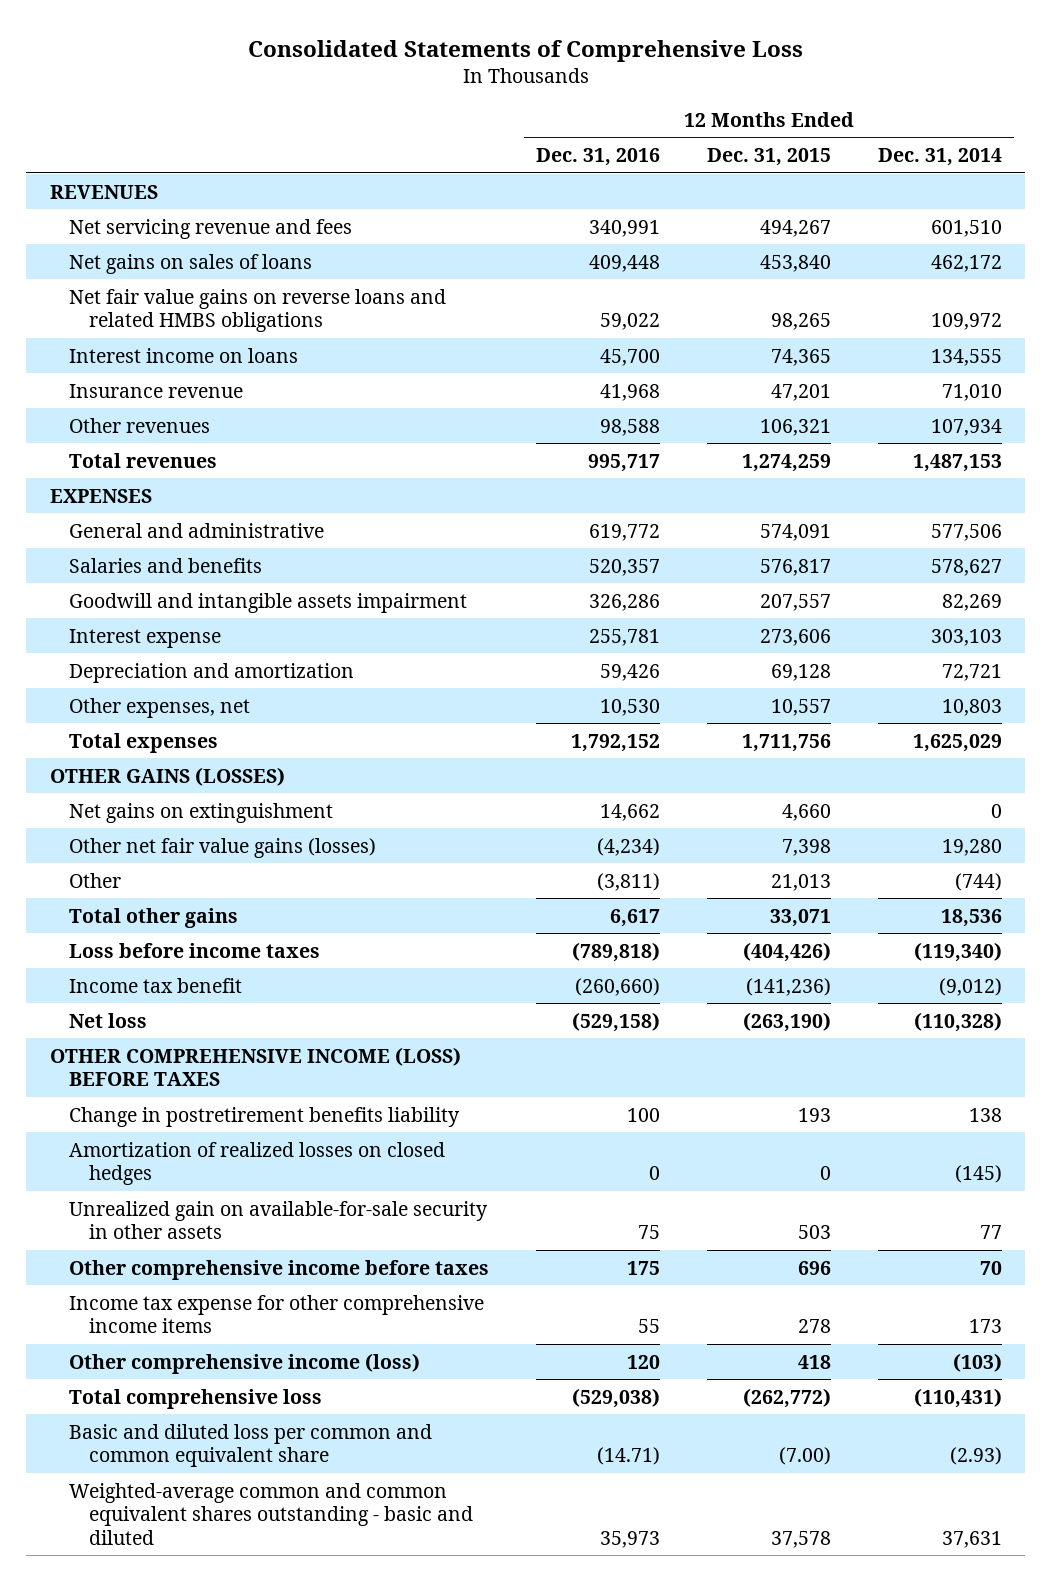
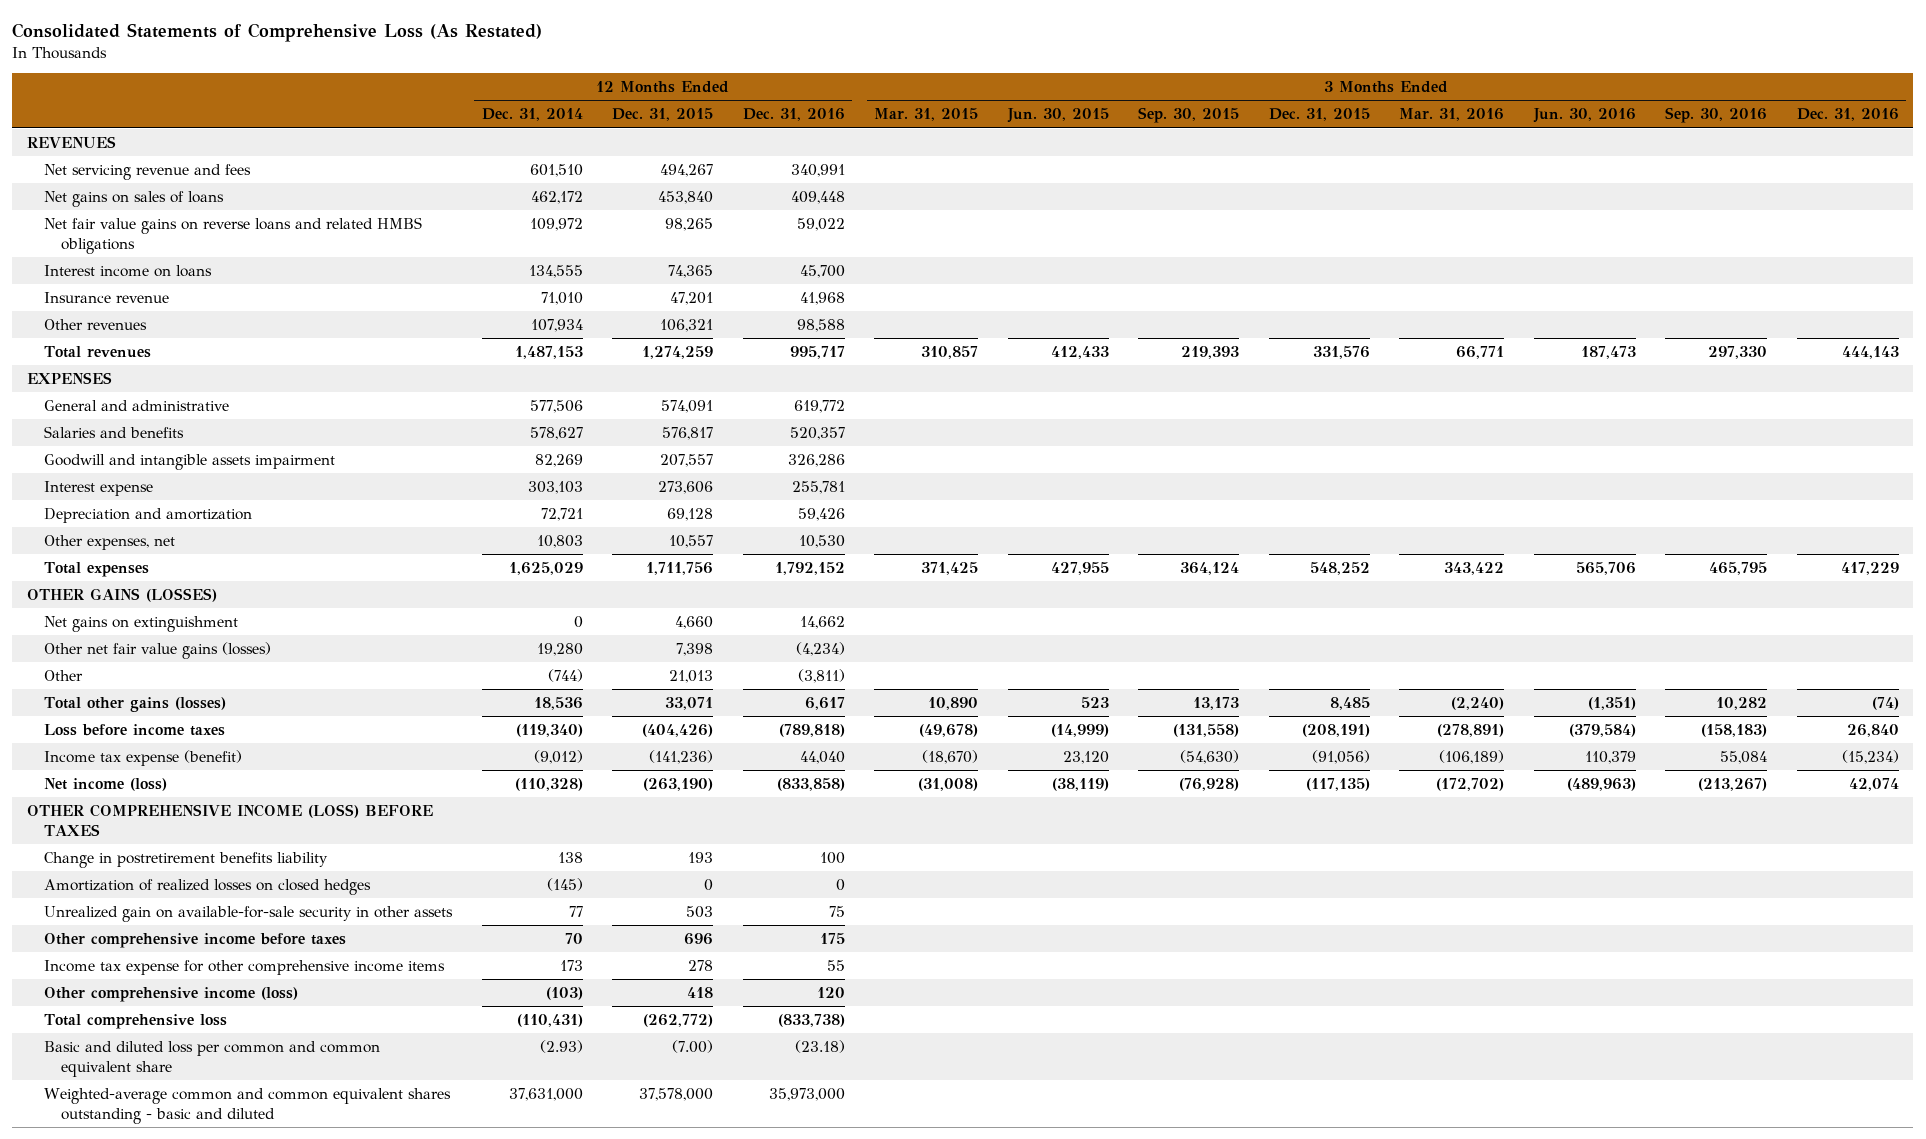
- Consolidated Statements of Comprehensive Loss
+ Consolidated Statements of Comprehensive Loss (As Restated)
- | 12 Months Ended Dec. 31, 2016 | 12 Months Ended Dec. 31, 2015 | 12 Months Ended Dec. 31, 2014
+ | 12 Months Ended Dec. 31, 2014 | 12 Months Ended Dec. 31, 2015 | 12 Months Ended Dec. 31, 2016 | 3 Months Ended Mar. 31, 2015 | 3 Months Ended Jun. 30, 2015 | 3 Months Ended Sep. 30, 2015 | 3 Months Ended Dec. 31, 2015 | 3 Months Ended Mar. 31, 2016 | 3 Months Ended Jun. 30, 2016 | 3 Months Ended Sep. 30, 2016 | 3 Months Ended Dec. 31, 2016
- Total other gains | 6,617 | 33,071 | 18,536
+ Total other gains (losses) | 18,536 | 33,071 | 6,617 | 10,890 | 523 | 13,173 | 8,485 | (2,240) | (1,351) | 10,282 | (74)
- Income tax benefit | (260,660) | (141,236) | (9,012)
- Net loss | (529,158) | (263,190) | (110,328)
+ Income tax expense (benefit) | (9,012) | (141,236) | 44,040 | (18,670) | 23,120 | (54,630) | (91,056) | (106,189) | 110,379 | 55,084 | (15,234)
+ Net income (loss) | (110,328) | (263,190) | (833,858) | (31,008) | (38,119) | (76,928) | (117,135) | (172,702) | (489,963) | (213,267) | 42,074
- Total comprehensive loss | (529,038) | (262,772) | (110,431)
- Basic and diluted loss per common and common equivalent share | (14.71) | (7.00) | (2.93)
- Weighted-average common and common equivalent shares outstanding - basic and diluted | 35,973 | 37,578 | 37,631
+ Total comprehensive loss | (110,431) | (262,772) | (833,738) | | | | | | | |
+ Basic and diluted loss per common and common equivalent share | (2.93) | (7.00) | (23.18) | | | | | | | |
+ Weighted-average common and common equivalent shares outstanding - basic and diluted | 37,631,000 | 37,578,000 | 35,973,000 | | | | | | | |

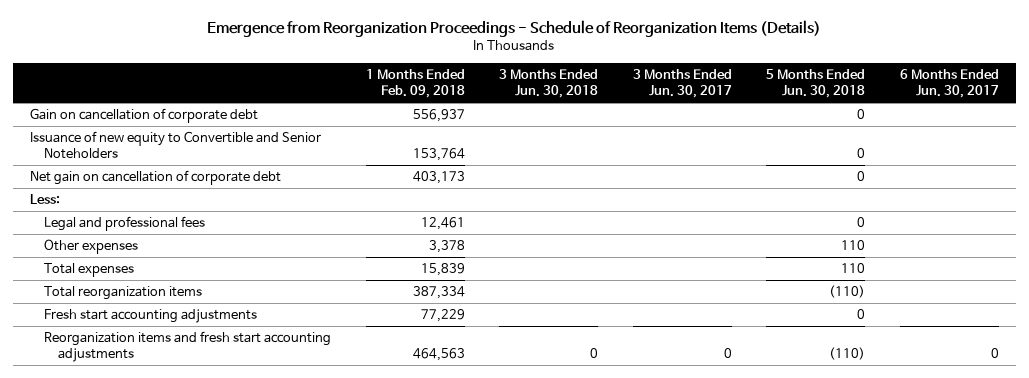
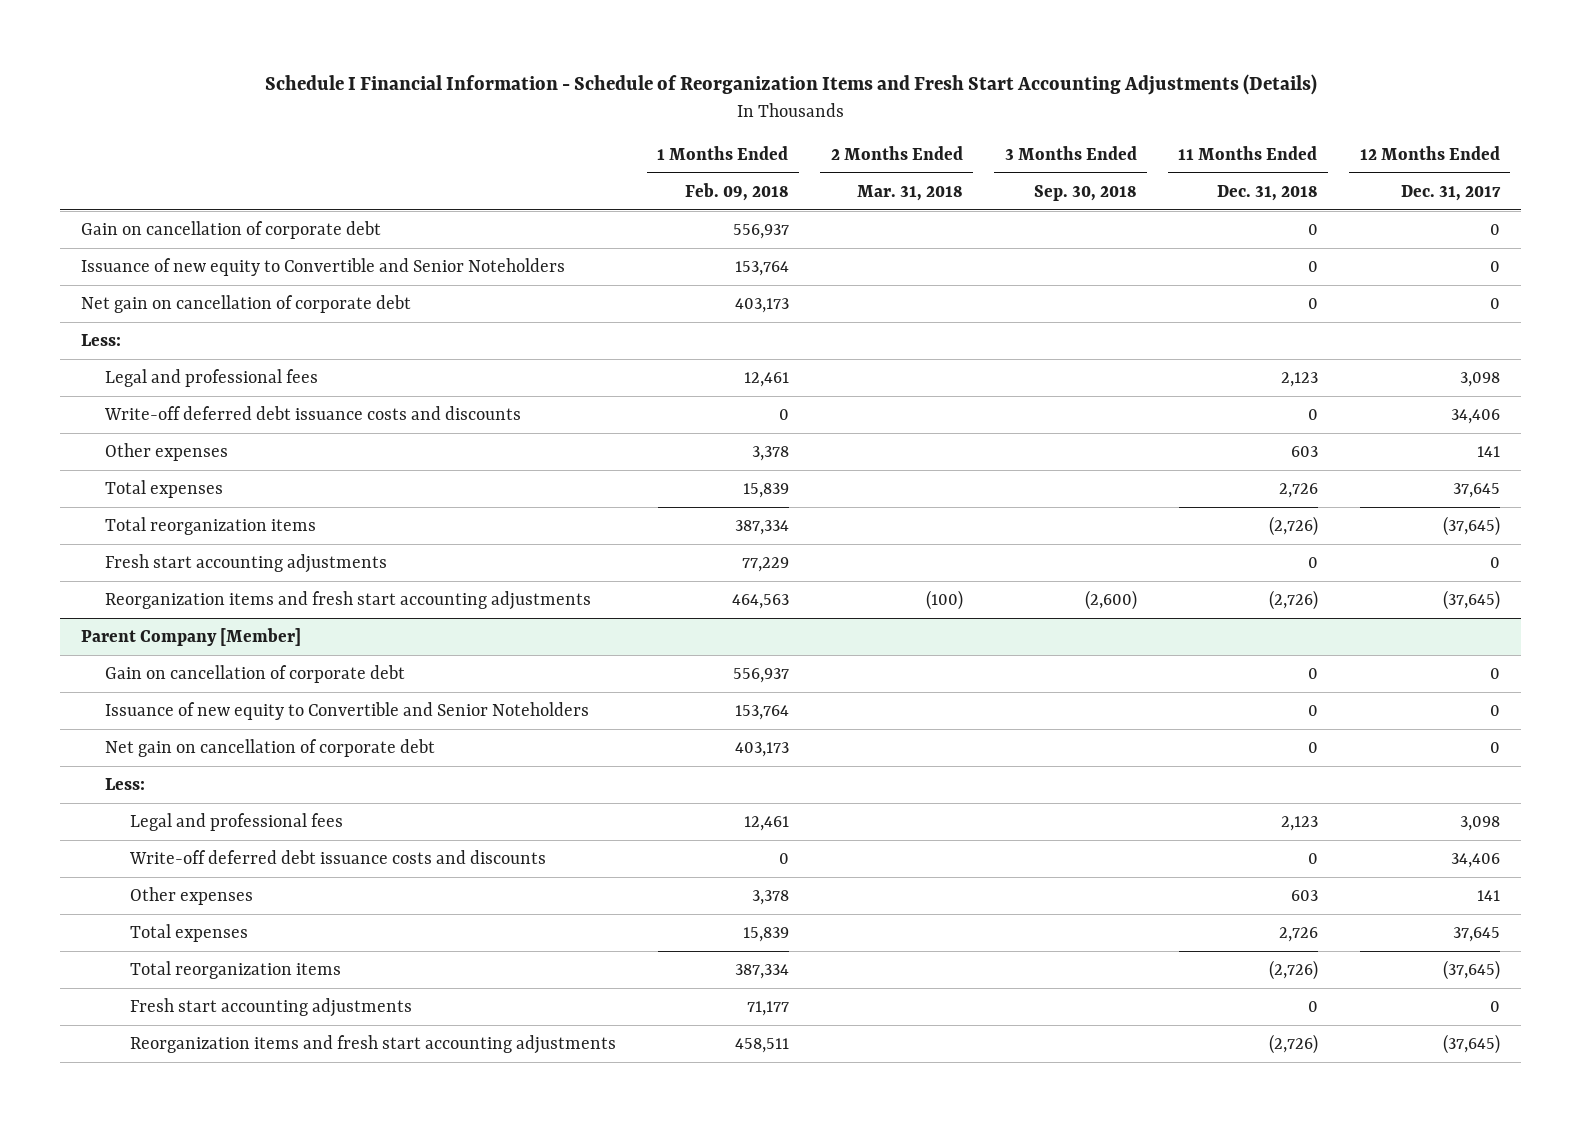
- Emergence from Reorganization Proceedings - Schedule of Reorganization Items (Details)
+ Schedule I Financial Information - Schedule of Reorganization Items and Fresh Start Accounting Adjustments (Details)
- | 1 Months Ended Feb. 09, 2018 | 3 Months Ended Jun. 30, 2018 | 3 Months Ended Jun. 30, 2017 | 5 Months Ended Jun. 30, 2018 | 6 Months Ended Jun. 30, 2017
+ | 1 Months Ended Feb. 09, 2018 | 2 Months Ended Mar. 31, 2018 | 3 Months Ended Sep. 30, 2018 | 11 Months Ended Dec. 31, 2018 | 12 Months Ended Dec. 31, 2017
+ Write-off deferred debt issuance costs and discounts | 0 | | | 0 | 34,406
+ Parent Company [Member]
+ Gain on cancellation of corporate debt | 556,937 | | | 0 | 0
+ Issuance of new equity to Convertible and Senior Noteholders | 153,764 | | | 0 | 0
+ Net gain on cancellation of corporate debt | 403,173 | | | 0 | 0
+ Less:
+ Legal and professional fees | 12,461 | | | 2,123 | 3,098
+ Write-off deferred debt issuance costs and discounts | 0 | | | 0 | 34,406
+ Other expenses | 3,378 | | | 603 | 141
+ Total expenses | 15,839 | | | 2,726 | 37,645
+ Total reorganization items | 387,334 | | | (2,726) | (37,645)
+ Fresh start accounting adjustments | 71,177 | | | 0 | 0
+ Reorganization items and fresh start accounting adjustments | 458,511 | | | (2,726) | (37,645)

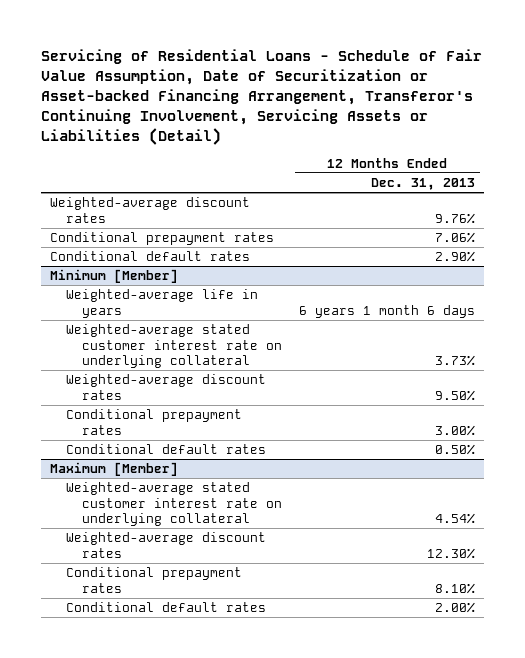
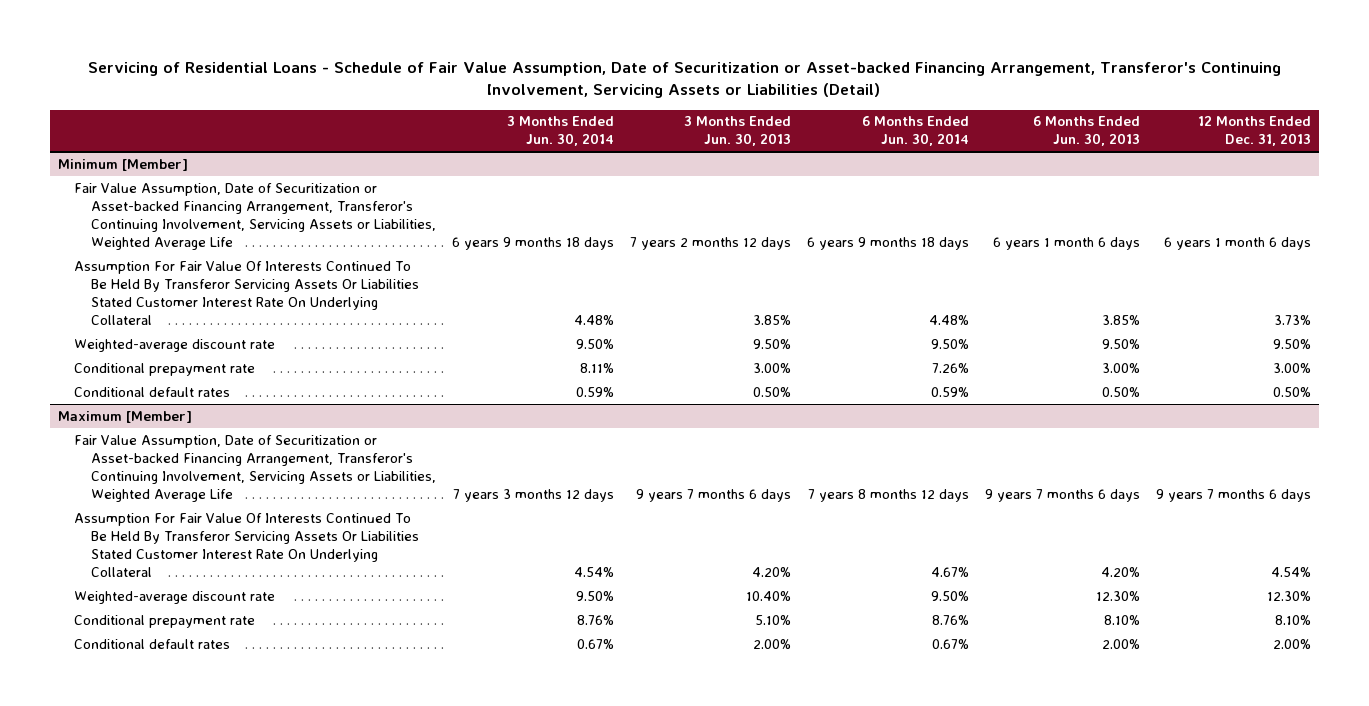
- | 12 Months Ended Dec. 31, 2013
+ | 3 Months Ended Jun. 30, 2014 | 3 Months Ended Jun. 30, 2013 | 6 Months Ended Jun. 30, 2014 | 6 Months Ended Jun. 30, 2013 | 12 Months Ended Dec. 31, 2013
- Weighted-average discount rates | 9.76%
- Conditional prepayment rates | 7.06%
- Conditional default rates | 2.90%
@ Minimum [Member]
- Weighted-average life in years | 6 years 1 month 6 days
- Weighted-average stated customer interest rate on underlying collateral | 3.73%
- Weighted-average discount rates | 9.50%
- Conditional prepayment rates | 3.00%
+ Fair Value Assumption, Date of Securitization or Asset-backed Financing Arrangement, Transferor's Continuing Involvement, Servicing Assets or Liabilities, Weighted Average Life | 6 years 9 months 18 days | 7 years 2 months 12 days | 6 years 9 months 18 days | 6 years 1 month 6 days | 6 years 1 month 6 days
+ Assumption For Fair Value Of Interests Continued To Be Held By Transferor Servicing Assets Or Liabilities Stated Customer Interest Rate On Underlying Collateral | 4.48% | 3.85% | 4.48% | 3.85% | 3.73%
+ Weighted-average discount rate | 9.50% | 9.50% | 9.50% | 9.50% | 9.50%
+ Conditional prepayment rate | 8.11% | 3.00% | 7.26% | 3.00% | 3.00%
@ Maximum [Member]
- Weighted-average stated customer interest rate on underlying collateral | 4.54%
- Weighted-average discount rates | 12.30%
- Conditional prepayment rates | 8.10%
+ Fair Value Assumption, Date of Securitization or Asset-backed Financing Arrangement, Transferor's Continuing Involvement, Servicing Assets or Liabilities, Weighted Average Life | 7 years 3 months 12 days | 9 years 7 months 6 days | 7 years 8 months 12 days | 9 years 7 months 6 days | 9 years 7 months 6 days
+ Assumption For Fair Value Of Interests Continued To Be Held By Transferor Servicing Assets Or Liabilities Stated Customer Interest Rate On Underlying Collateral | 4.54% | 4.20% | 4.67% | 4.20% | 4.54%
+ Weighted-average discount rate | 9.50% | 10.40% | 9.50% | 12.30% | 12.30%
+ Conditional prepayment rate | 8.76% | 5.10% | 8.76% | 8.10% | 8.10%

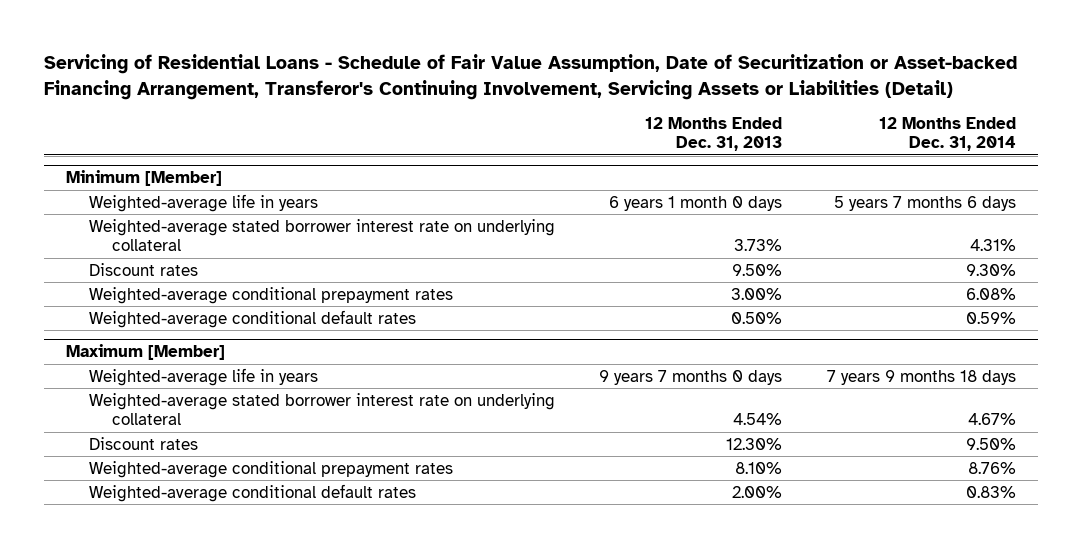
- | 3 Months Ended Jun. 30, 2014 | 3 Months Ended Jun. 30, 2013 | 6 Months Ended Jun. 30, 2014 | 6 Months Ended Jun. 30, 2013 | 12 Months Ended Dec. 31, 2013
+ | 12 Months Ended Dec. 31, 2013 | 12 Months Ended Dec. 31, 2014
@ Minimum [Member]
- Fair Value Assumption, Date of Securitization or Asset-backed Financing Arrangement, Transferor's Continuing Involvement, Servicing Assets or Liabilities, Weighted Average Life | 6 years 9 months 18 days | 7 years 2 months 12 days | 6 years 9 months 18 days | 6 years 1 month 6 days | 6 years 1 month 6 days
- Assumption For Fair Value Of Interests Continued To Be Held By Transferor Servicing Assets Or Liabilities Stated Customer Interest Rate On Underlying Collateral | 4.48% | 3.85% | 4.48% | 3.85% | 3.73%
- Weighted-average discount rate | 9.50% | 9.50% | 9.50% | 9.50% | 9.50%
- Conditional prepayment rate | 8.11% | 3.00% | 7.26% | 3.00% | 3.00%
- Conditional default rates | 0.59% | 0.50% | 0.59% | 0.50% | 0.50%
+ Weighted-average life in years | 6 years 1 month 0 days | 5 years 7 months 6 days
+ Weighted-average stated borrower interest rate on underlying collateral | 3.73% | 4.31%
+ Discount rates | 9.50% | 9.30%
+ Weighted-average conditional prepayment rates | 3.00% | 6.08%
+ Weighted-average conditional default rates | 0.50% | 0.59%
@ Maximum [Member]
- Fair Value Assumption, Date of Securitization or Asset-backed Financing Arrangement, Transferor's Continuing Involvement, Servicing Assets or Liabilities, Weighted Average Life | 7 years 3 months 12 days | 9 years 7 months 6 days | 7 years 8 months 12 days | 9 years 7 months 6 days | 9 years 7 months 6 days
- Assumption For Fair Value Of Interests Continued To Be Held By Transferor Servicing Assets Or Liabilities Stated Customer Interest Rate On Underlying Collateral | 4.54% | 4.20% | 4.67% | 4.20% | 4.54%
- Weighted-average discount rate | 9.50% | 10.40% | 9.50% | 12.30% | 12.30%
- Conditional prepayment rate | 8.76% | 5.10% | 8.76% | 8.10% | 8.10%
- Conditional default rates | 0.67% | 2.00% | 0.67% | 2.00% | 2.00%
+ Weighted-average life in years | 9 years 7 months 0 days | 7 years 9 months 18 days
+ Weighted-average stated borrower interest rate on underlying collateral | 4.54% | 4.67%
+ Discount rates | 12.30% | 9.50%
+ Weighted-average conditional prepayment rates | 8.10% | 8.76%
+ Weighted-average conditional default rates | 2.00% | 0.83%

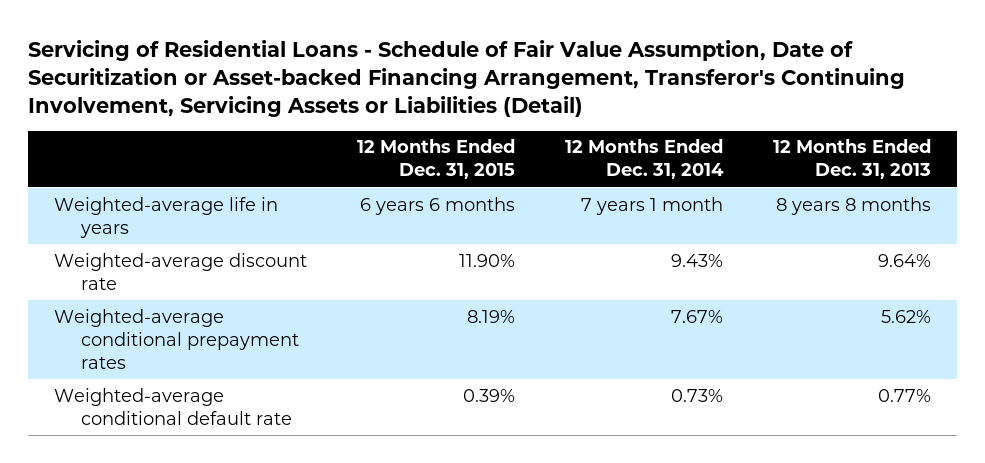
- | 12 Months Ended Dec. 31, 2013 | 12 Months Ended Dec. 31, 2014
+ | 12 Months Ended Dec. 31, 2015 | 12 Months Ended Dec. 31, 2014 | 12 Months Ended Dec. 31, 2013
- Minimum [Member]
- Weighted-average life in years | 6 years 1 month 0 days | 5 years 7 months 6 days
- Weighted-average stated borrower interest rate on underlying collateral | 3.73% | 4.31%
- Discount rates | 9.50% | 9.30%
- Weighted-average conditional prepayment rates | 3.00% | 6.08%
- Weighted-average conditional default rates | 0.50% | 0.59%
- Maximum [Member]
- Weighted-average life in years | 9 years 7 months 0 days | 7 years 9 months 18 days
- Weighted-average stated borrower interest rate on underlying collateral | 4.54% | 4.67%
- Discount rates | 12.30% | 9.50%
- Weighted-average conditional prepayment rates | 8.10% | 8.76%
- Weighted-average conditional default rates | 2.00% | 0.83%
+ Weighted-average life in years | 6 years 6 months | 7 years 1 month | 8 years 8 months
+ Weighted-average discount rate | 11.90% | 9.43% | 9.64%
+ Weighted-average conditional prepayment rates | 8.19% | 7.67% | 5.62%
+ Weighted-average conditional default rate | 0.39% | 0.73% | 0.77%

